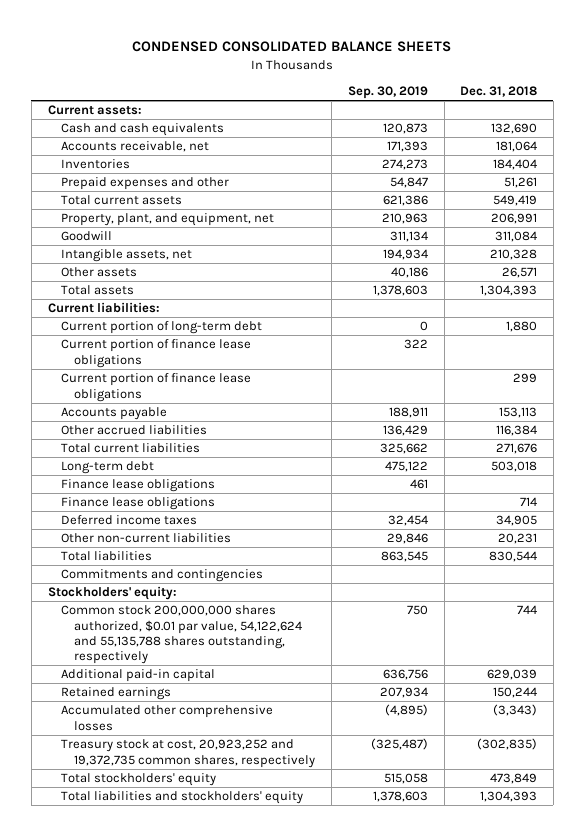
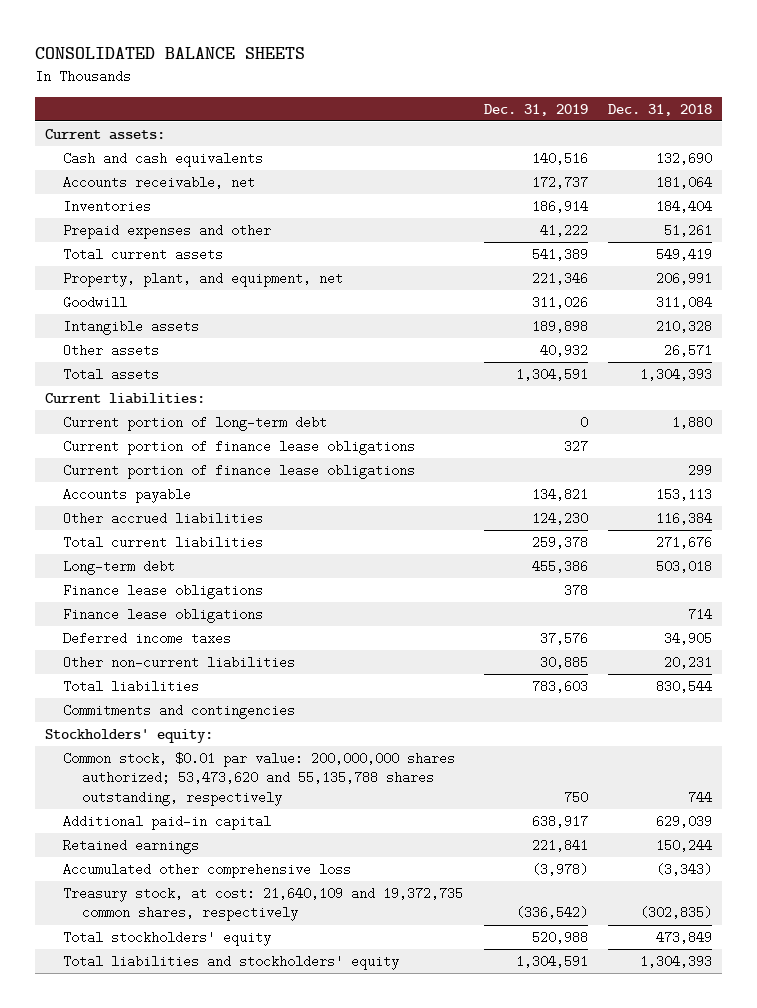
- CONDENSED CONSOLIDATED BALANCE SHEETS
+ CONSOLIDATED BALANCE SHEETS
- | Sep. 30, 2019 | Dec. 31, 2018
+ | Dec. 31, 2019 | Dec. 31, 2018
- Intangible assets, net | 194,934 | 210,328
+ Intangible assets | 189,898 | 210,328
- Common stock 200,000,000 shares authorized, $0.01 par value, 54,122,624 and 55,135,788 shares outstanding, respectively | 750 | 744
+ Common stock, $0.01 par value: 200,000,000 shares authorized; 53,473,620 and 55,135,788 shares outstanding, respectively | 750 | 744
- Accumulated other comprehensive losses | (4,895) | (3,343)
- Treasury stock at cost, 20,923,252 and 19,372,735 common shares, respectively | (325,487) | (302,835)
+ Accumulated other comprehensive loss | (3,978) | (3,343)
+ Treasury stock, at cost: 21,640,109 and 19,372,735 common shares, respectively | (336,542) | (302,835)

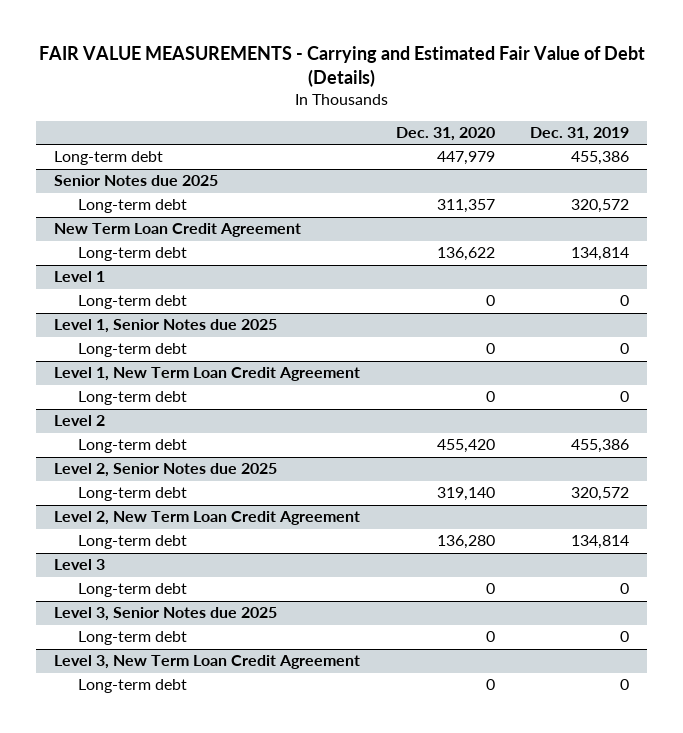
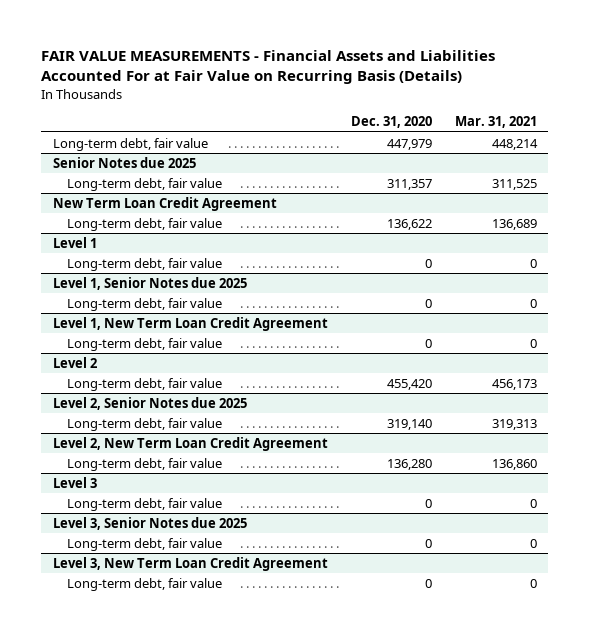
- FAIR VALUE MEASUREMENTS - Carrying and Estimated Fair Value of Debt (Details)
+ FAIR VALUE MEASUREMENTS - Financial Assets and Liabilities Accounted For at Fair Value on Recurring Basis (Details)
- | Dec. 31, 2020 | Dec. 31, 2019
+ | Dec. 31, 2020 | Mar. 31, 2021
- Long-term debt | 447,979 | 455,386
+ Long-term debt, fair value | 447,979 | 448,214
@ Senior Notes due 2025
- Long-term debt | 311,357 | 320,572
+ Long-term debt, fair value | 311,357 | 311,525
@ New Term Loan Credit Agreement
- Long-term debt | 136,622 | 134,814
+ Long-term debt, fair value | 136,622 | 136,689
@ Level 1
- Long-term debt | 0 | 0
+ Long-term debt, fair value | 0 | 0
@ Level 1, Senior Notes due 2025
- Long-term debt | 0 | 0
+ Long-term debt, fair value | 0 | 0
@ Level 1, New Term Loan Credit Agreement
- Long-term debt | 0 | 0
+ Long-term debt, fair value | 0 | 0
@ Level 2
- Long-term debt | 455,420 | 455,386
+ Long-term debt, fair value | 455,420 | 456,173
@ Level 2, Senior Notes due 2025
- Long-term debt | 319,140 | 320,572
+ Long-term debt, fair value | 319,140 | 319,313
@ Level 2, New Term Loan Credit Agreement
- Long-term debt | 136,280 | 134,814
+ Long-term debt, fair value | 136,280 | 136,860
@ Level 3
- Long-term debt | 0 | 0
+ Long-term debt, fair value | 0 | 0
@ Level 3, Senior Notes due 2025
- Long-term debt | 0 | 0
+ Long-term debt, fair value | 0 | 0
@ Level 3, New Term Loan Credit Agreement
- Long-term debt | 0 | 0
+ Long-term debt, fair value | 0 | 0

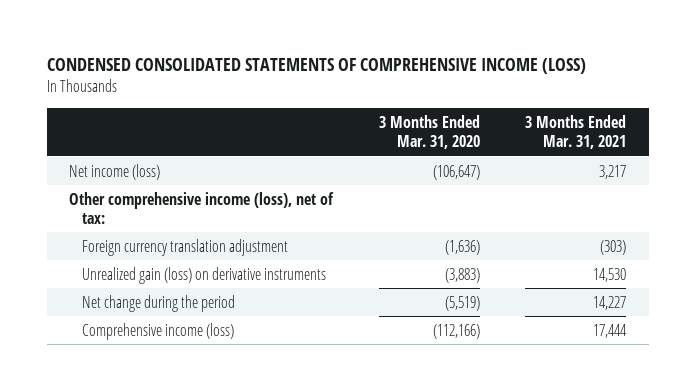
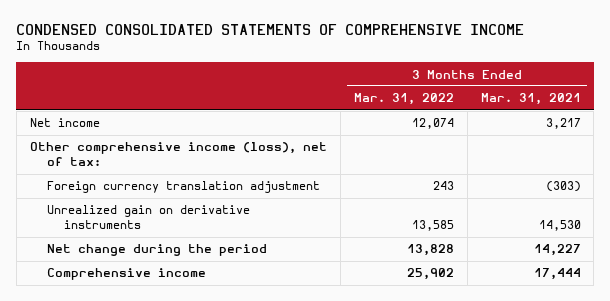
- CONDENSED CONSOLIDATED STATEMENTS OF COMPREHENSIVE INCOME (LOSS)
+ CONDENSED CONSOLIDATED STATEMENTS OF COMPREHENSIVE INCOME
- | 3 Months Ended Mar. 31, 2020 | 3 Months Ended Mar. 31, 2021
+ | 3 Months Ended Mar. 31, 2022 | 3 Months Ended Mar. 31, 2021
- Net income (loss) | (106,647) | 3,217
+ Net income | 12,074 | 3,217
- Unrealized gain (loss) on derivative instruments | (3,883) | 14,530
+ Unrealized gain on derivative instruments | 13,585 | 14,530
- Comprehensive income (loss) | (112,166) | 17,444
+ Comprehensive income | 25,902 | 17,444

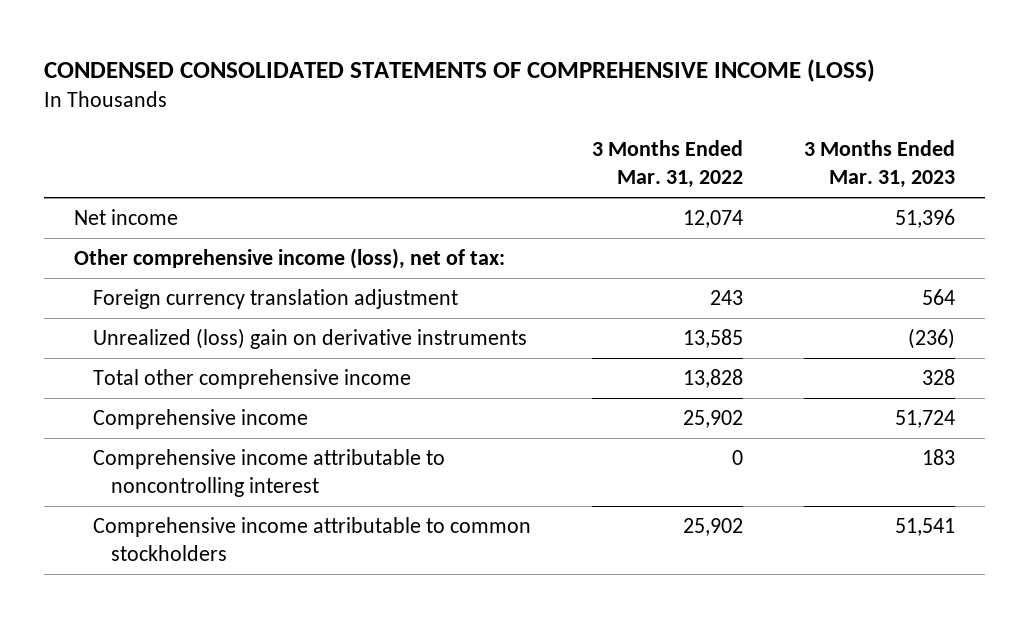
- CONDENSED CONSOLIDATED STATEMENTS OF COMPREHENSIVE INCOME
+ CONDENSED CONSOLIDATED STATEMENTS OF COMPREHENSIVE INCOME (LOSS)
- | 3 Months Ended Mar. 31, 2022 | 3 Months Ended Mar. 31, 2021
+ | 3 Months Ended Mar. 31, 2022 | 3 Months Ended Mar. 31, 2023
- Unrealized gain on derivative instruments | 13,585 | 14,530
- Net change during the period | 13,828 | 14,227
+ Unrealized (loss) gain on derivative instruments | 13,585 | (236)
+ Total other comprehensive income | 13,828 | 328
+ Comprehensive income attributable to noncontrolling interest | 0 | 183
+ Comprehensive income attributable to common stockholders | 25,902 | 51,541

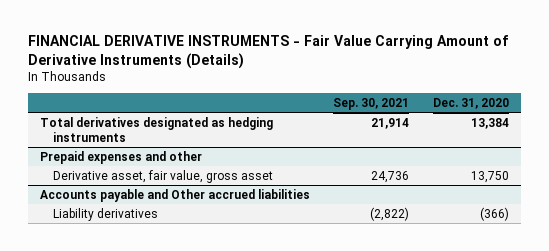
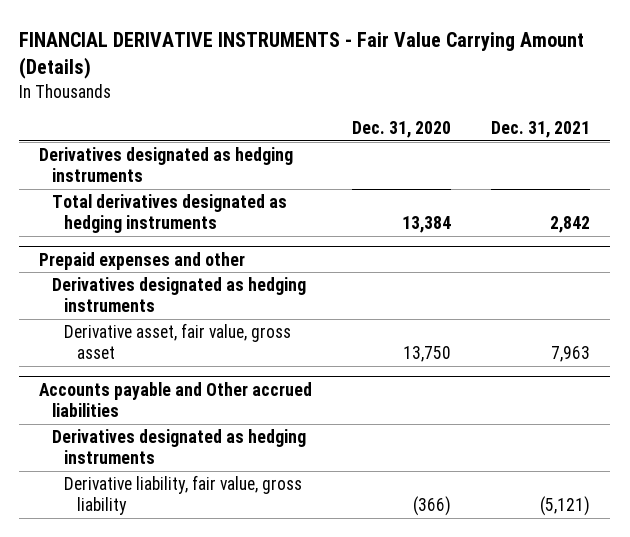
- FINANCIAL DERIVATIVE INSTRUMENTS - Fair Value Carrying Amount of Derivative Instruments (Details)
+ FINANCIAL DERIVATIVE INSTRUMENTS - Fair Value Carrying Amount (Details)
- | Sep. 30, 2021 | Dec. 31, 2020
+ | Dec. 31, 2020 | Dec. 31, 2021
+ Derivatives designated as hedging instruments
@ Prepaid expenses and other
+ Derivatives designated as hedging instruments
@ Accounts payable and Other accrued liabilities
- Liability derivatives | (2,822) | (366)
+ Derivatives designated as hedging instruments
+ Derivative liability, fair value, gross liability | (366) | (5,121)

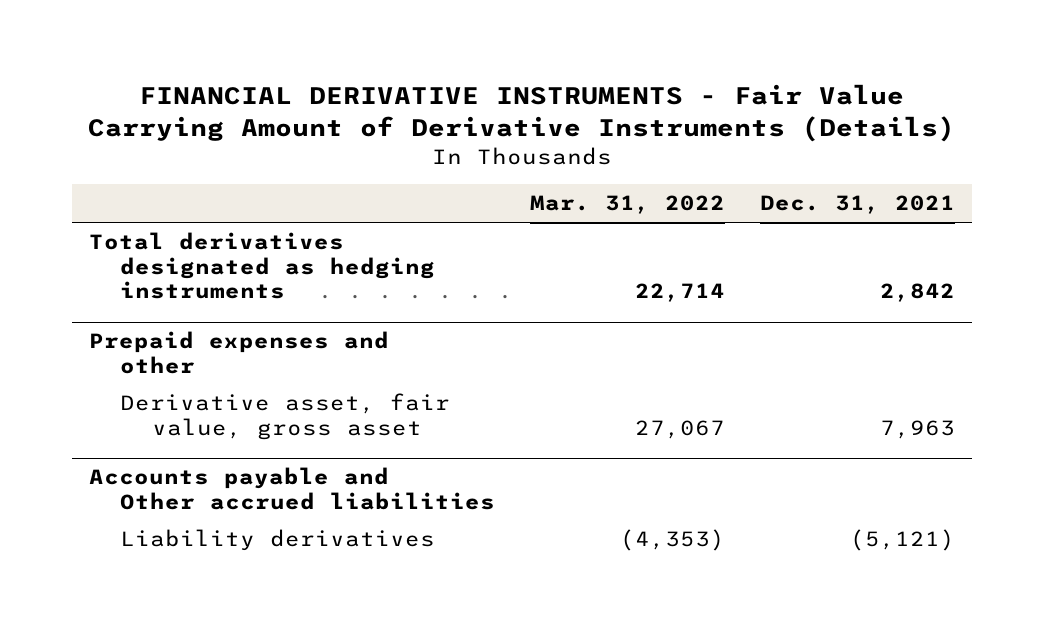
- FINANCIAL DERIVATIVE INSTRUMENTS - Fair Value Carrying Amount (Details)
+ FINANCIAL DERIVATIVE INSTRUMENTS - Fair Value Carrying Amount of Derivative Instruments (Details)
- | Dec. 31, 2020 | Dec. 31, 2021
+ | Mar. 31, 2022 | Dec. 31, 2021
- Derivatives designated as hedging instruments
@ Prepaid expenses and other
- Derivatives designated as hedging instruments
@ Accounts payable and Other accrued liabilities
- Derivatives designated as hedging instruments
- Derivative liability, fair value, gross liability | (366) | (5,121)
+ Liability derivatives | (4,353) | (5,121)

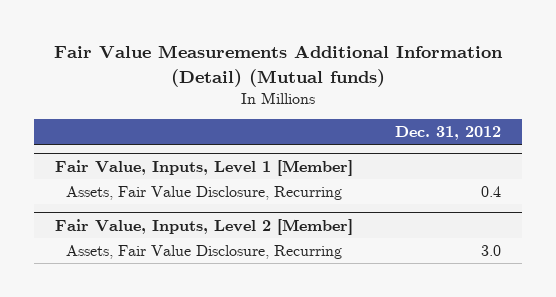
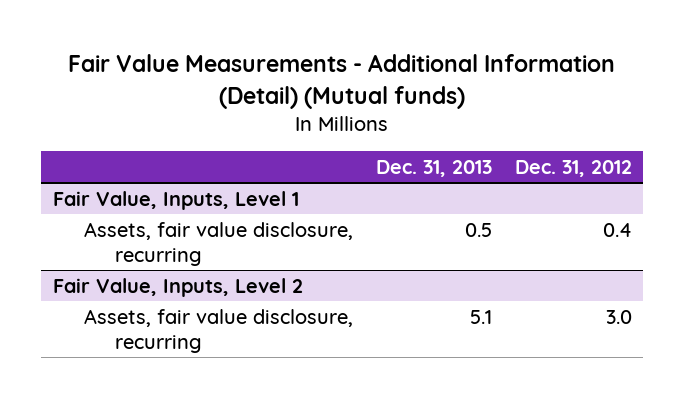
- Fair Value Measurements Additional Information (Detail) (Mutual funds)
+ Fair Value Measurements - Additional Information (Detail) (Mutual funds)
- | Dec. 31, 2012
+ | Dec. 31, 2013 | Dec. 31, 2012
- Fair Value, Inputs, Level 1 [Member]
- Assets, Fair Value Disclosure, Recurring | 0.4
- Fair Value, Inputs, Level 2 [Member]
- Assets, Fair Value Disclosure, Recurring | 3.0
+ Fair Value, Inputs, Level 1
+ Assets, fair value disclosure, recurring | 0.5 | 0.4
+ Fair Value, Inputs, Level 2
+ Assets, fair value disclosure, recurring | 5.1 | 3.0

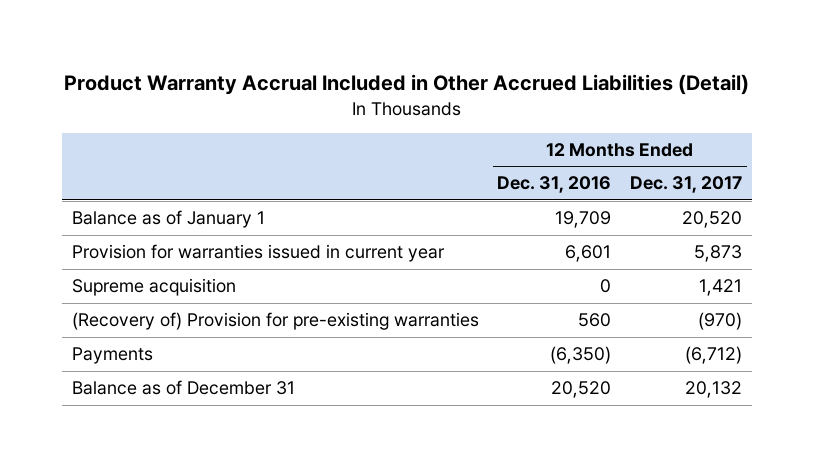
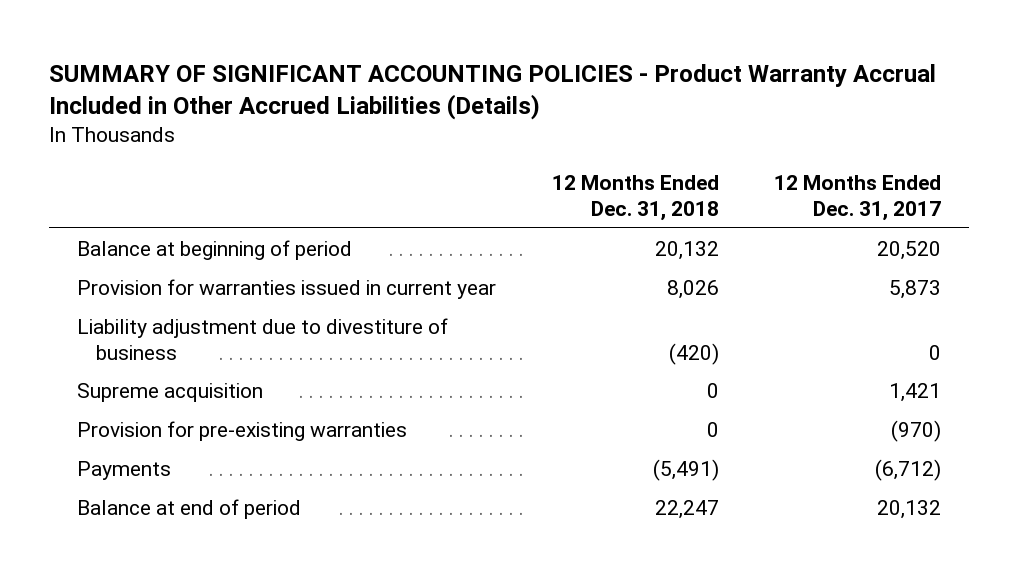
- Product Warranty Accrual Included in Other Accrued Liabilities (Detail)
+ SUMMARY OF SIGNIFICANT ACCOUNTING POLICIES - Product Warranty Accrual Included in Other Accrued Liabilities (Details)
- | 12 Months Ended Dec. 31, 2016 | 12 Months Ended Dec. 31, 2017
+ | 12 Months Ended Dec. 31, 2018 | 12 Months Ended Dec. 31, 2017
- Balance as of January 1 | 19,709 | 20,520
+ Balance at beginning of period | 20,132 | 20,520
+ Liability adjustment due to divestiture of business | (420) | 0
- (Recovery of) Provision for pre-existing warranties | 560 | (970)
+ Provision for pre-existing warranties | 0 | (970)
- Balance as of December 31 | 20,520 | 20,132
+ Balance at end of period | 22,247 | 20,132

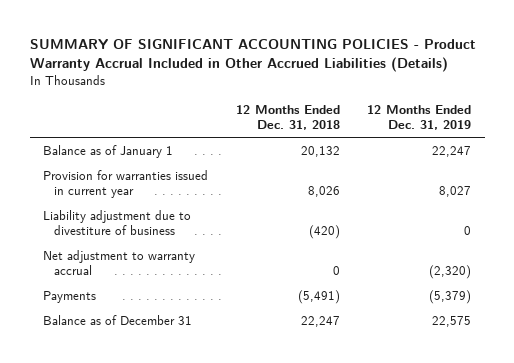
- | 12 Months Ended Dec. 31, 2018 | 12 Months Ended Dec. 31, 2017
+ | 12 Months Ended Dec. 31, 2018 | 12 Months Ended Dec. 31, 2019
- Balance at beginning of period | 20,132 | 20,520
+ Balance as of January 1 | 20,132 | 22,247
- Supreme acquisition | 0 | 1,421
- Provision for pre-existing warranties | 0 | (970)
+ Net adjustment to warranty accrual | 0 | (2,320)
- Balance at end of period | 22,247 | 20,132
+ Balance as of December 31 | 22,247 | 22,575

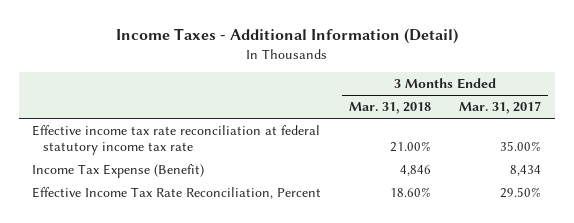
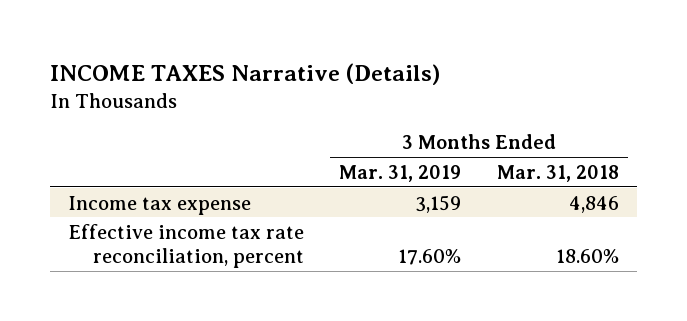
- Income Taxes - Additional Information (Detail)
+ INCOME TAXES Narrative (Details)
- | 3 Months Ended Mar. 31, 2018 | 3 Months Ended Mar. 31, 2017
+ | 3 Months Ended Mar. 31, 2019 | 3 Months Ended Mar. 31, 2018
- Effective income tax rate reconciliation at federal statutory income tax rate | 21.00% | 35.00%
- Income Tax Expense (Benefit) | 4,846 | 8,434
- Effective Income Tax Rate Reconciliation, Percent | 18.60% | 29.50%
+ Income tax expense | 3,159 | 4,846
+ Effective income tax rate reconciliation, percent | 17.60% | 18.60%

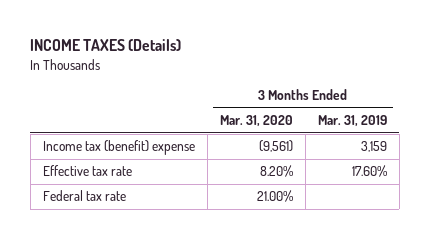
- INCOME TAXES Narrative (Details)
+ INCOME TAXES (Details)
- | 3 Months Ended Mar. 31, 2019 | 3 Months Ended Mar. 31, 2018
+ | 3 Months Ended Mar. 31, 2020 | 3 Months Ended Mar. 31, 2019
- Income tax expense | 3,159 | 4,846
- Effective income tax rate reconciliation, percent | 17.60% | 18.60%
+ Income tax (benefit) expense | (9,561) | 3,159
+ Effective tax rate | 8.20% | 17.60%
+ Federal tax rate | 21.00% |

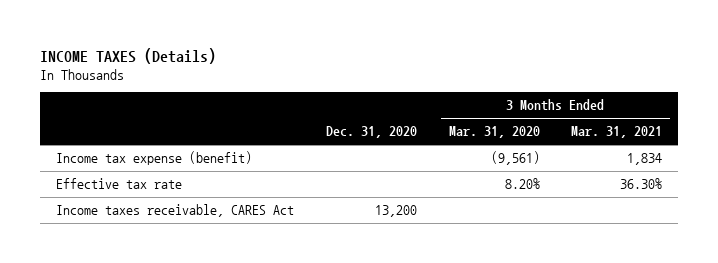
- | 3 Months Ended Mar. 31, 2020 | 3 Months Ended Mar. 31, 2019
+ | Dec. 31, 2020 | 3 Months Ended Mar. 31, 2020 | 3 Months Ended Mar. 31, 2021
- Income tax (benefit) expense | (9,561) | 3,159
+ Income tax expense (benefit) | | (9,561) | 1,834
- Federal tax rate | 21.00% |
+ Income taxes receivable, CARES Act | 13,200 | |

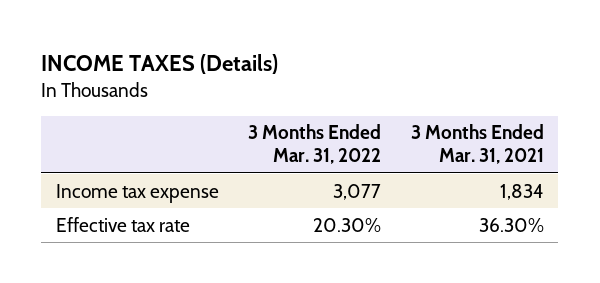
- | Dec. 31, 2020 | 3 Months Ended Mar. 31, 2020 | 3 Months Ended Mar. 31, 2021
+ | 3 Months Ended Mar. 31, 2022 | 3 Months Ended Mar. 31, 2021
- Income tax expense (benefit) | | (9,561) | 1,834
+ Income tax expense | 3,077 | 1,834
- Income taxes receivable, CARES Act | 13,200 | |

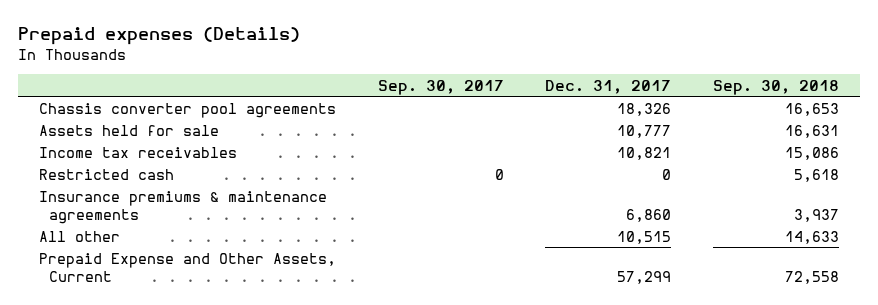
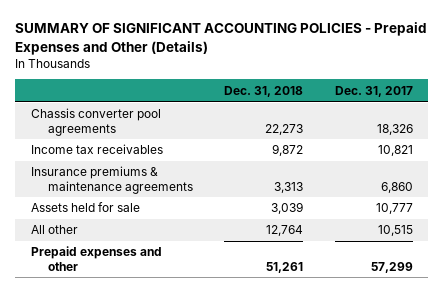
- Prepaid expenses (Details)
+ SUMMARY OF SIGNIFICANT ACCOUNTING POLICIES - Prepaid Expenses and Other (Details)
- | Sep. 30, 2017 | Dec. 31, 2017 | Sep. 30, 2018
+ | Dec. 31, 2018 | Dec. 31, 2017
- Restricted cash | 0 | 0 | 5,618
moved down: Assets held for sale | 3,039 | 10,777
- Prepaid Expense and Other Assets, Current | | 57,299 | 72,558
+ Prepaid expenses and other | 51,261 | 57,299

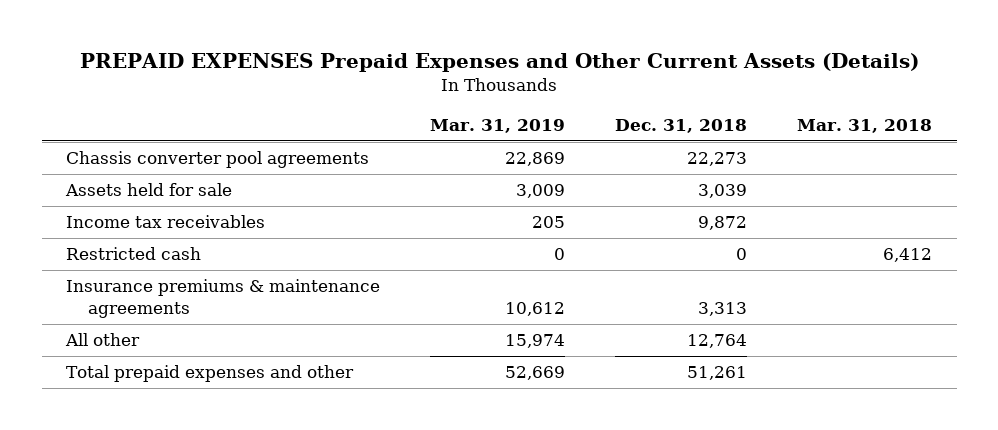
- SUMMARY OF SIGNIFICANT ACCOUNTING POLICIES - Prepaid Expenses and Other (Details)
+ PREPAID EXPENSES Prepaid Expenses and Other Current Assets (Details)
- | Dec. 31, 2018 | Dec. 31, 2017
+ | Mar. 31, 2019 | Dec. 31, 2018 | Mar. 31, 2018
moved up: Assets held for sale | 3,009 | 3,039 |
+ Restricted cash | 0 | 0 | 6,412
- Prepaid expenses and other | 51,261 | 57,299
+ Total prepaid expenses and other | 52,669 | 51,261 |

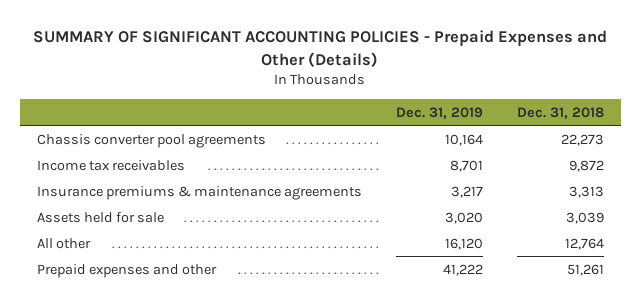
- PREPAID EXPENSES Prepaid Expenses and Other Current Assets (Details)
+ SUMMARY OF SIGNIFICANT ACCOUNTING POLICIES - Prepaid Expenses and Other (Details)
- | Mar. 31, 2019 | Dec. 31, 2018 | Mar. 31, 2018
+ | Dec. 31, 2019 | Dec. 31, 2018
- Restricted cash | 0 | 0 | 6,412
moved down: Assets held for sale | 3,020 | 3,039
- Total prepaid expenses and other | 52,669 | 51,261 |
+ Prepaid expenses and other | 41,222 | 51,261

